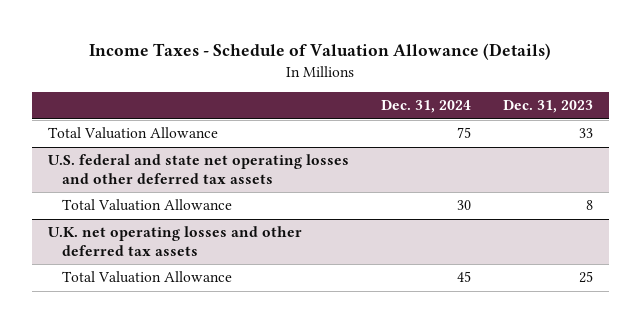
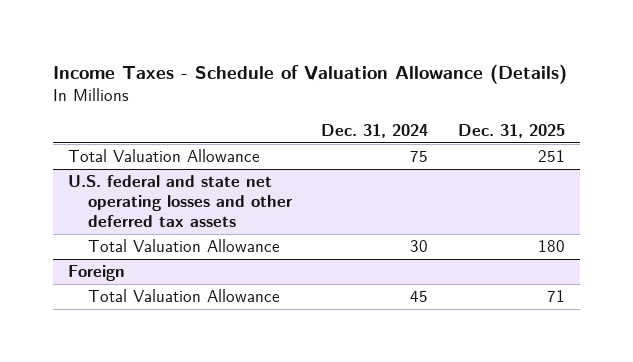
- | Dec. 31, 2024 | Dec. 31, 2023
+ | Dec. 31, 2024 | Dec. 31, 2025
- U.K. net operating losses and other deferred tax assets
+ Foreign

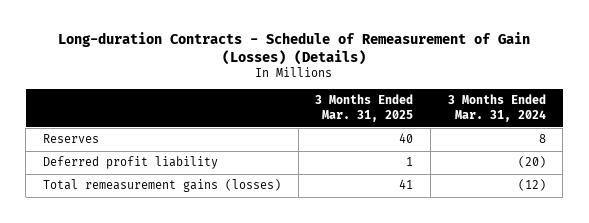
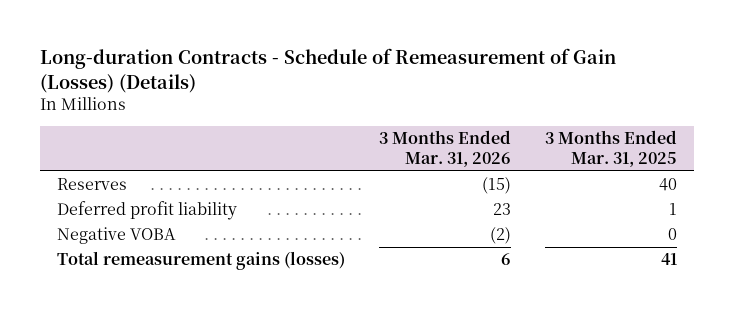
- | 3 Months Ended Mar. 31, 2025 | 3 Months Ended Mar. 31, 2024
+ | 3 Months Ended Mar. 31, 2026 | 3 Months Ended Mar. 31, 2025
+ Negative VOBA | (2) | 0

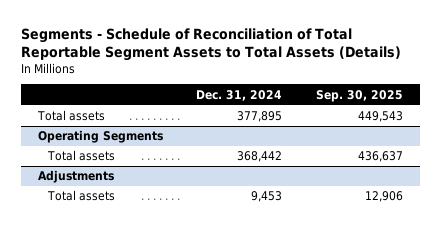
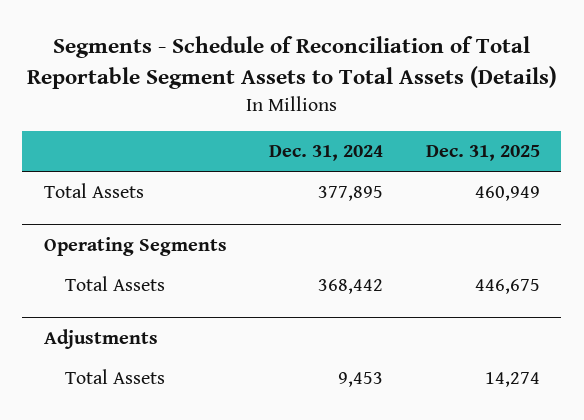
- | Dec. 31, 2024 | Sep. 30, 2025
+ | Dec. 31, 2024 | Dec. 31, 2025
- Total assets | 377,895 | 449,543
+ Total Assets | 377,895 | 460,949
@ Operating Segments
- Total assets | 368,442 | 436,637
+ Total Assets | 368,442 | 446,675
@ Adjustments
- Total assets | 9,453 | 12,906
+ Total Assets | 9,453 | 14,274

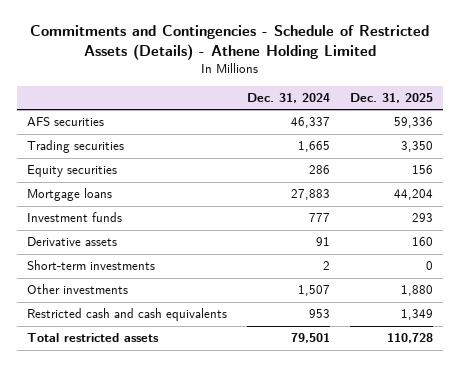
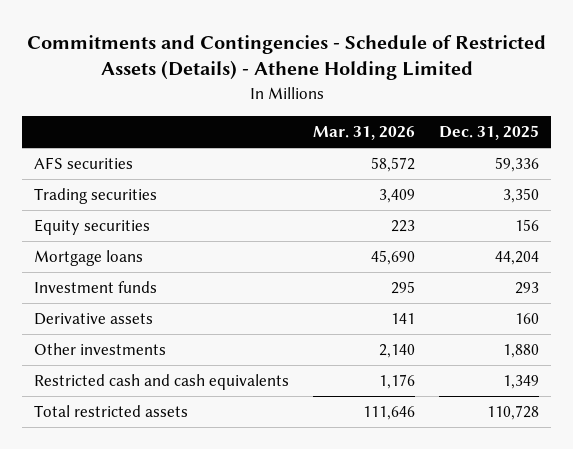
- | Dec. 31, 2024 | Dec. 31, 2025
+ | Mar. 31, 2026 | Dec. 31, 2025
- Short-term investments | 2 | 0

